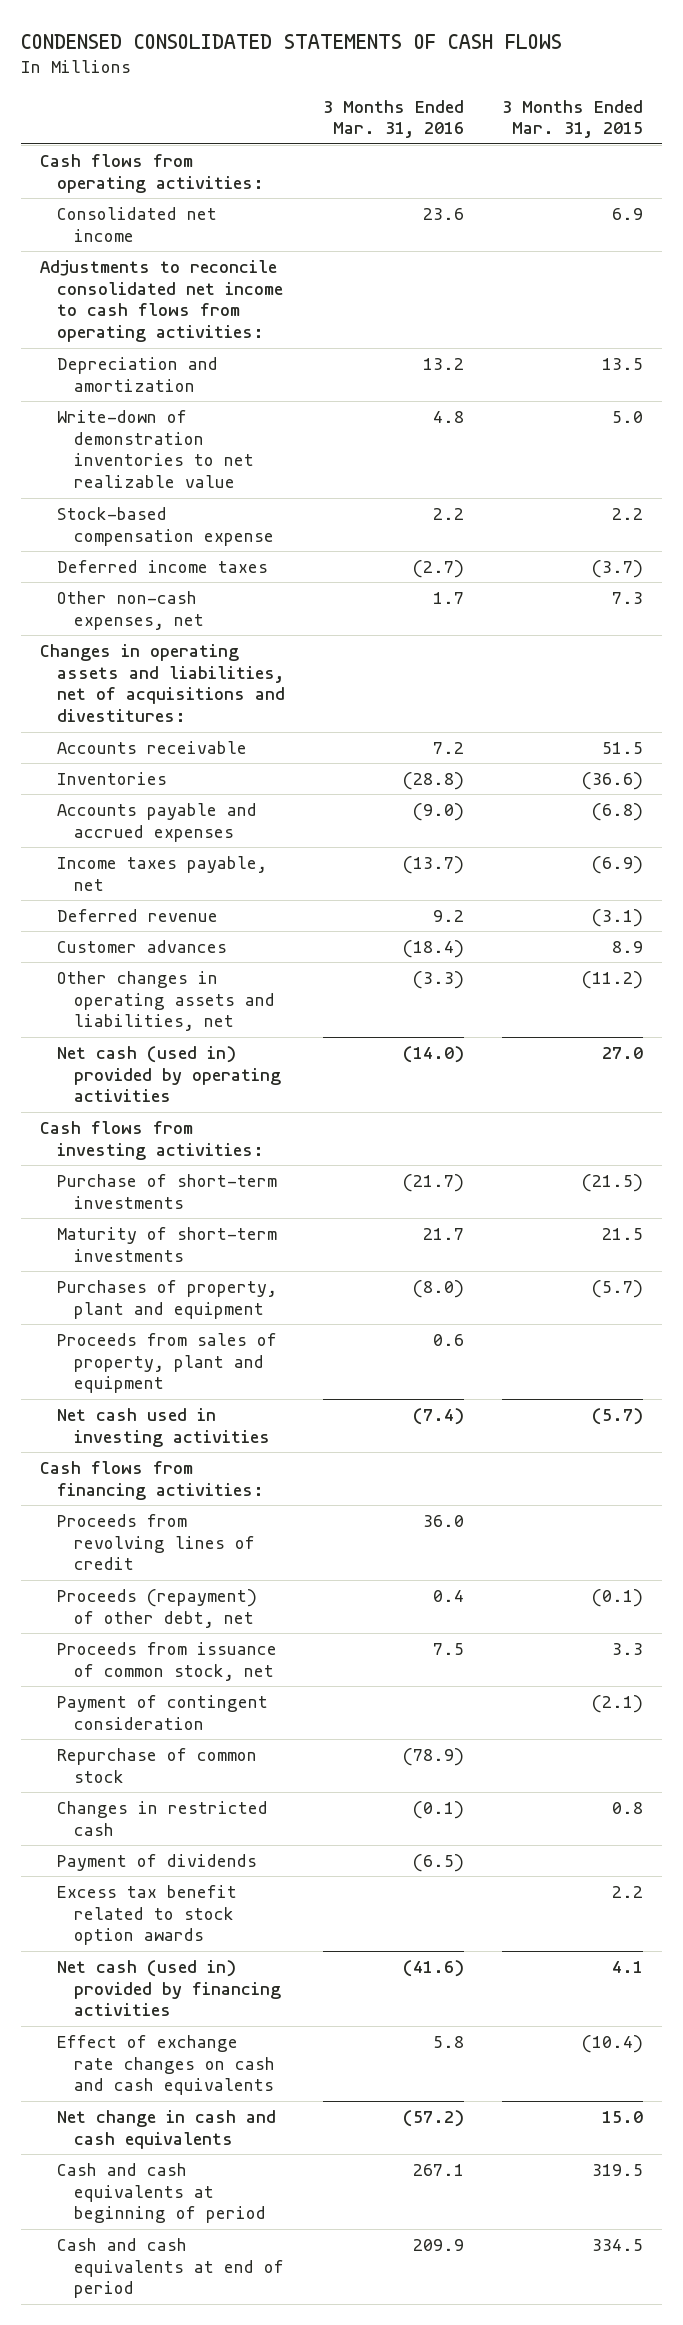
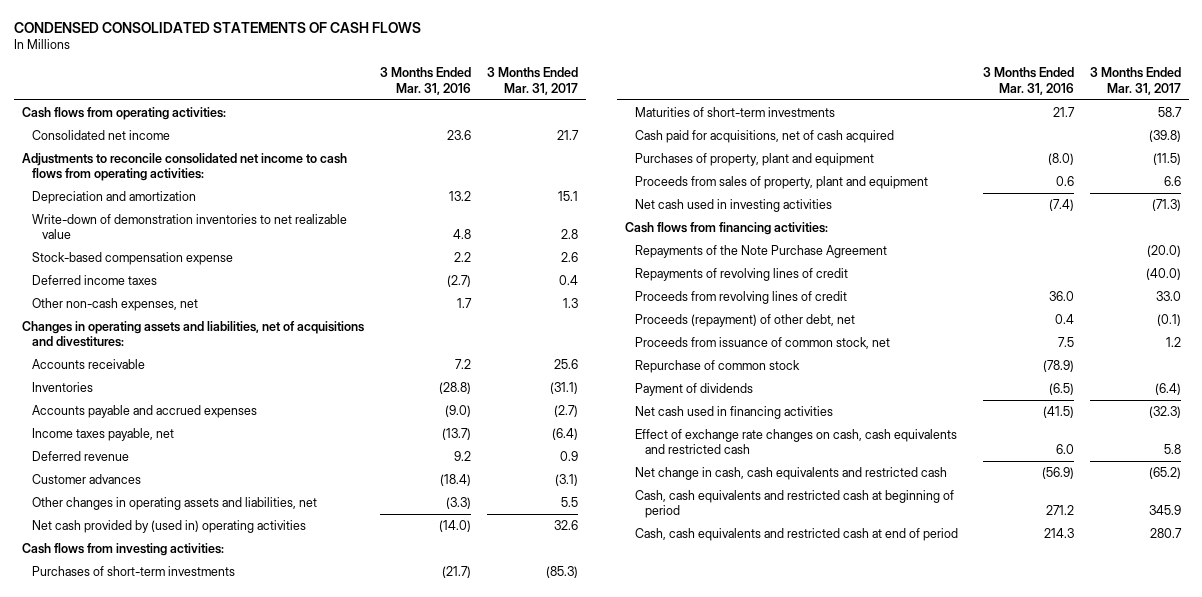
- | 3 Months Ended Mar. 31, 2016 | 3 Months Ended Mar. 31, 2015
+ | 3 Months Ended Mar. 31, 2016 | 3 Months Ended Mar. 31, 2017
- Net cash (used in) provided by operating activities | (14.0) | 27.0
+ Net cash provided by (used in) operating activities | (14.0) | 32.6
- Purchase of short-term investments | (21.7) | (21.5)
- Maturity of short-term investments | 21.7 | 21.5
+ Purchases of short-term investments | (21.7) | (85.3)
+ Maturities of short-term investments | 21.7 | 58.7
+ Cash paid for acquisitions, net of cash acquired | | (39.8)
+ Repayments of the Note Purchase Agreement | | (20.0)
+ Repayments of revolving lines of credit | | (40.0)
- Payment of contingent consideration | | (2.1)
- Changes in restricted cash | (0.1) | 0.8
- Excess tax benefit related to stock option awards | | 2.2
- Net cash (used in) provided by financing activities | (41.6) | 4.1
- Effect of exchange rate changes on cash and cash equivalents | 5.8 | (10.4)
- Net change in cash and cash equivalents | (57.2) | 15.0
- Cash and cash equivalents at beginning of period | 267.1 | 319.5
- Cash and cash equivalents at end of period | 209.9 | 334.5
+ Net cash used in financing activities | (41.5) | (32.3)
+ Effect of exchange rate changes on cash, cash equivalents and restricted cash | 6.0 | 5.8
+ Net change in cash, cash equivalents and restricted cash | (56.9) | (65.2)
+ Cash, cash equivalents and restricted cash at beginning of period | 271.2 | 345.9
+ Cash, cash equivalents and restricted cash at end of period | 214.3 | 280.7

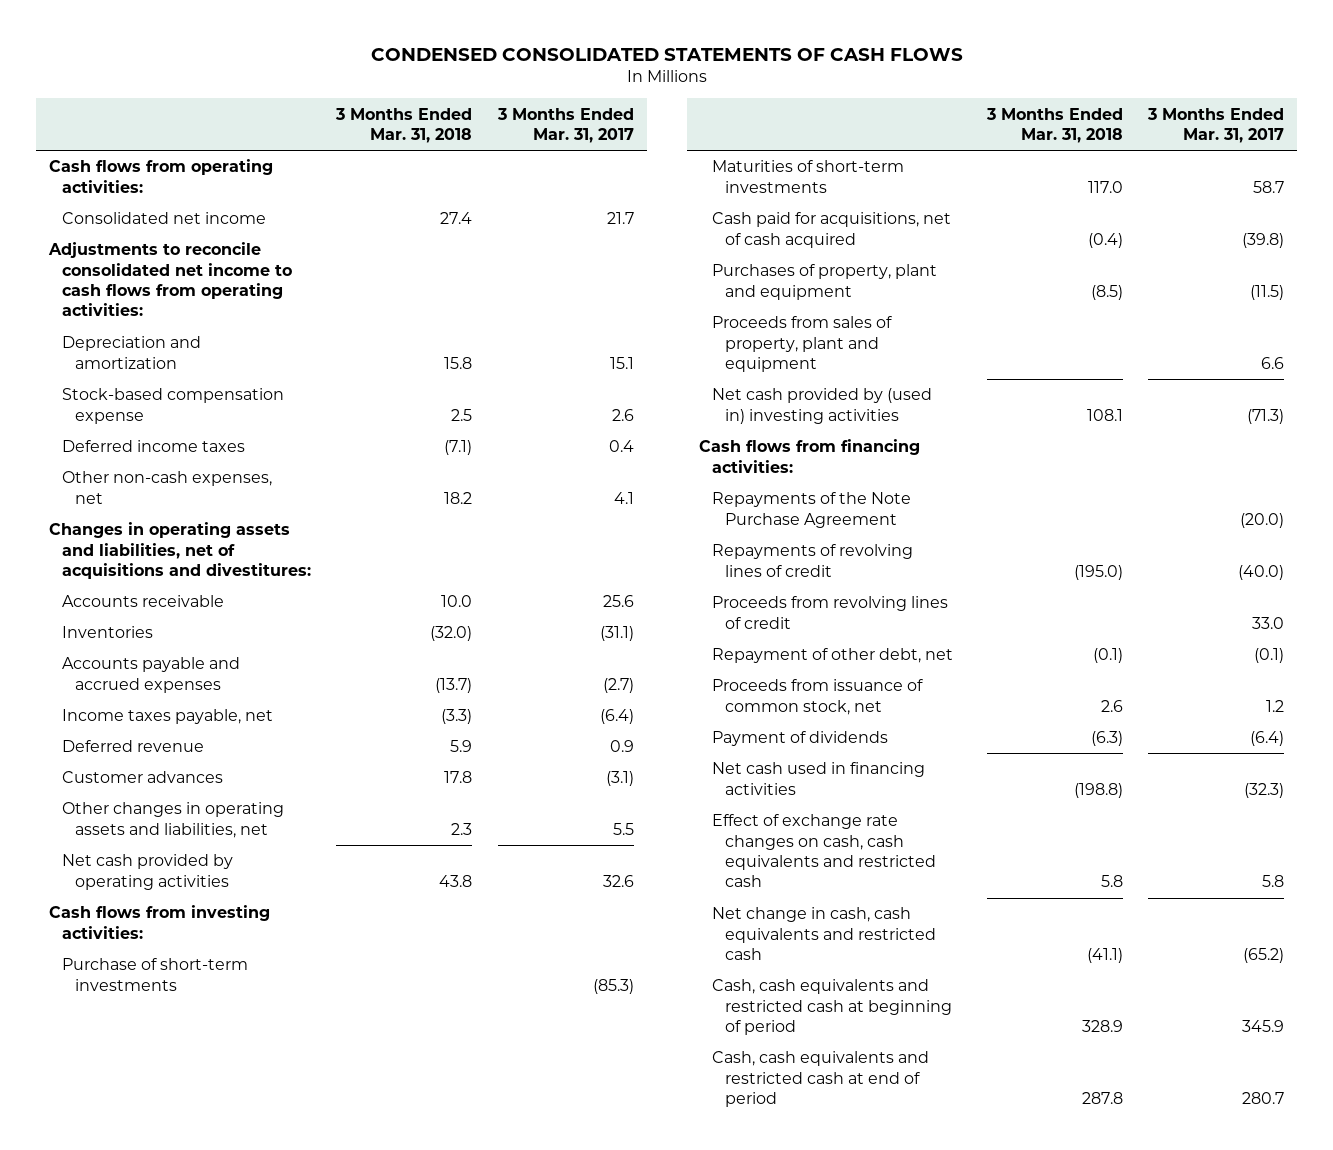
- | 3 Months Ended Mar. 31, 2016 | 3 Months Ended Mar. 31, 2017
+ | 3 Months Ended Mar. 31, 2018 | 3 Months Ended Mar. 31, 2017
- Write-down of demonstration inventories to net realizable value | 4.8 | 2.8
- Other non-cash expenses, net | 1.7 | 1.3
+ Other non-cash expenses, net | 18.2 | 4.1
- Net cash provided by (used in) operating activities | (14.0) | 32.6
+ Net cash provided by operating activities | 43.8 | 32.6
- Purchases of short-term investments | (21.7) | (85.3)
+ Purchase of short-term investments | | (85.3)
- Net cash used in investing activities | (7.4) | (71.3)
+ Net cash provided by (used in) investing activities | 108.1 | (71.3)
- Proceeds (repayment) of other debt, net | 0.4 | (0.1)
+ Repayment of other debt, net | (0.1) | (0.1)
- Repurchase of common stock | (78.9) |

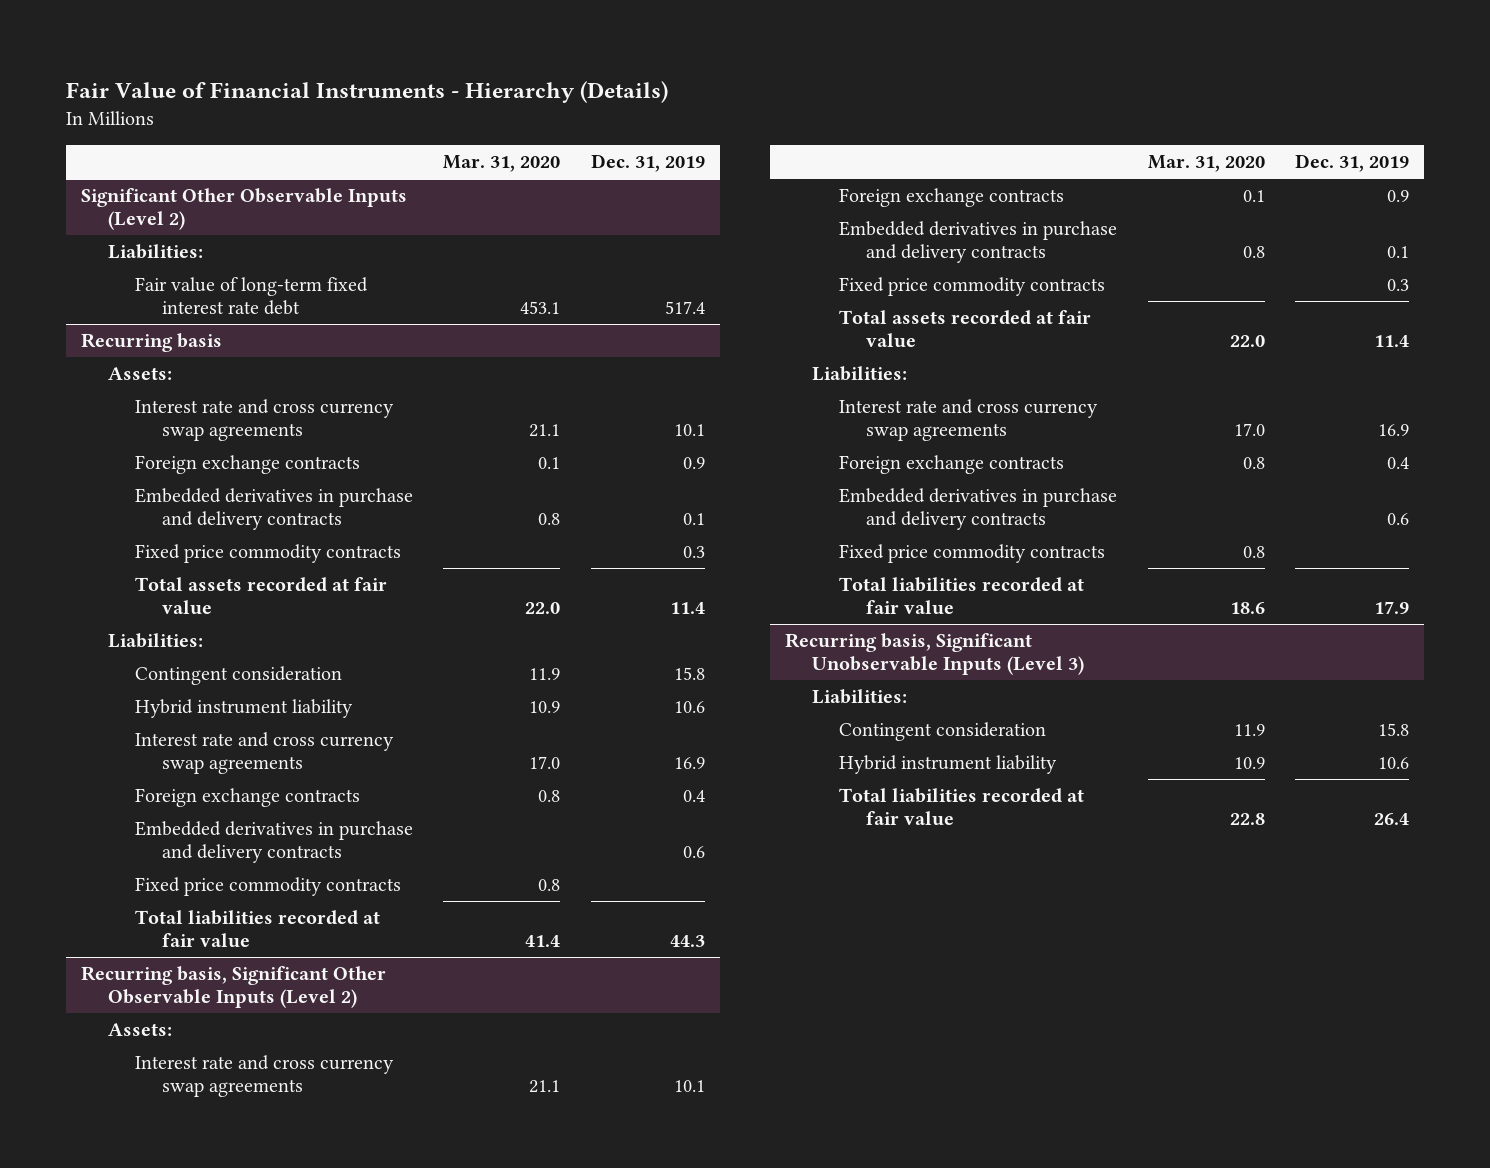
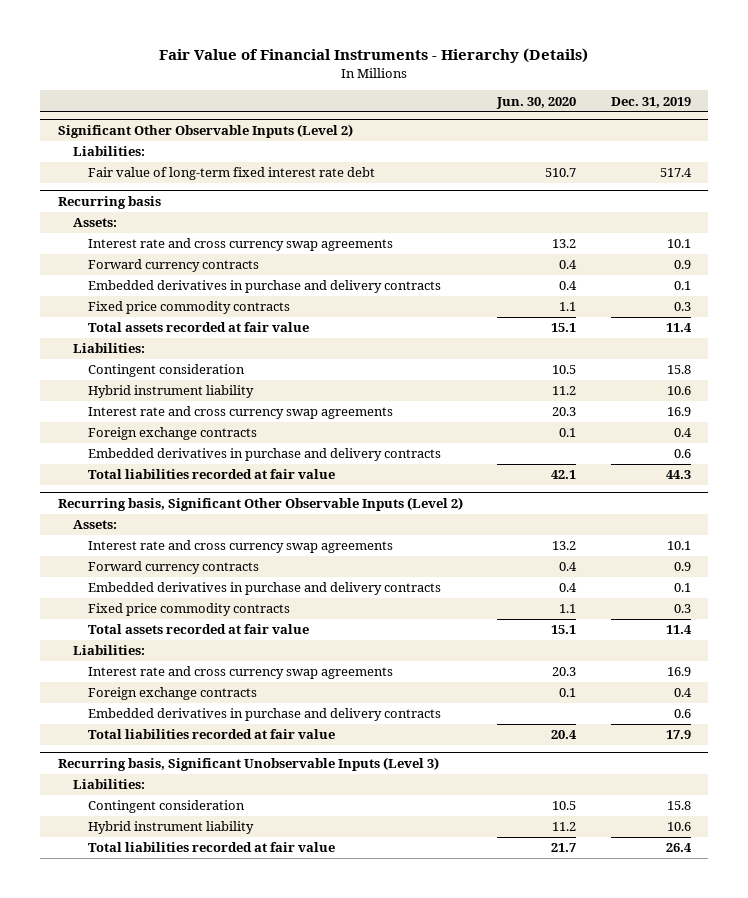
- | Mar. 31, 2020 | Dec. 31, 2019
+ | Jun. 30, 2020 | Dec. 31, 2019
@ Recurring basis
- Foreign exchange contracts | 0.1 | 0.9
+ Forward currency contracts | 0.4 | 0.9
- Fixed price commodity contracts | 0.8 |
@ Recurring basis, Significant Other Observable Inputs (Level 2)
- Foreign exchange contracts | 0.1 | 0.9
+ Forward currency contracts | 0.4 | 0.9
- Fixed price commodity contracts | 0.8 |

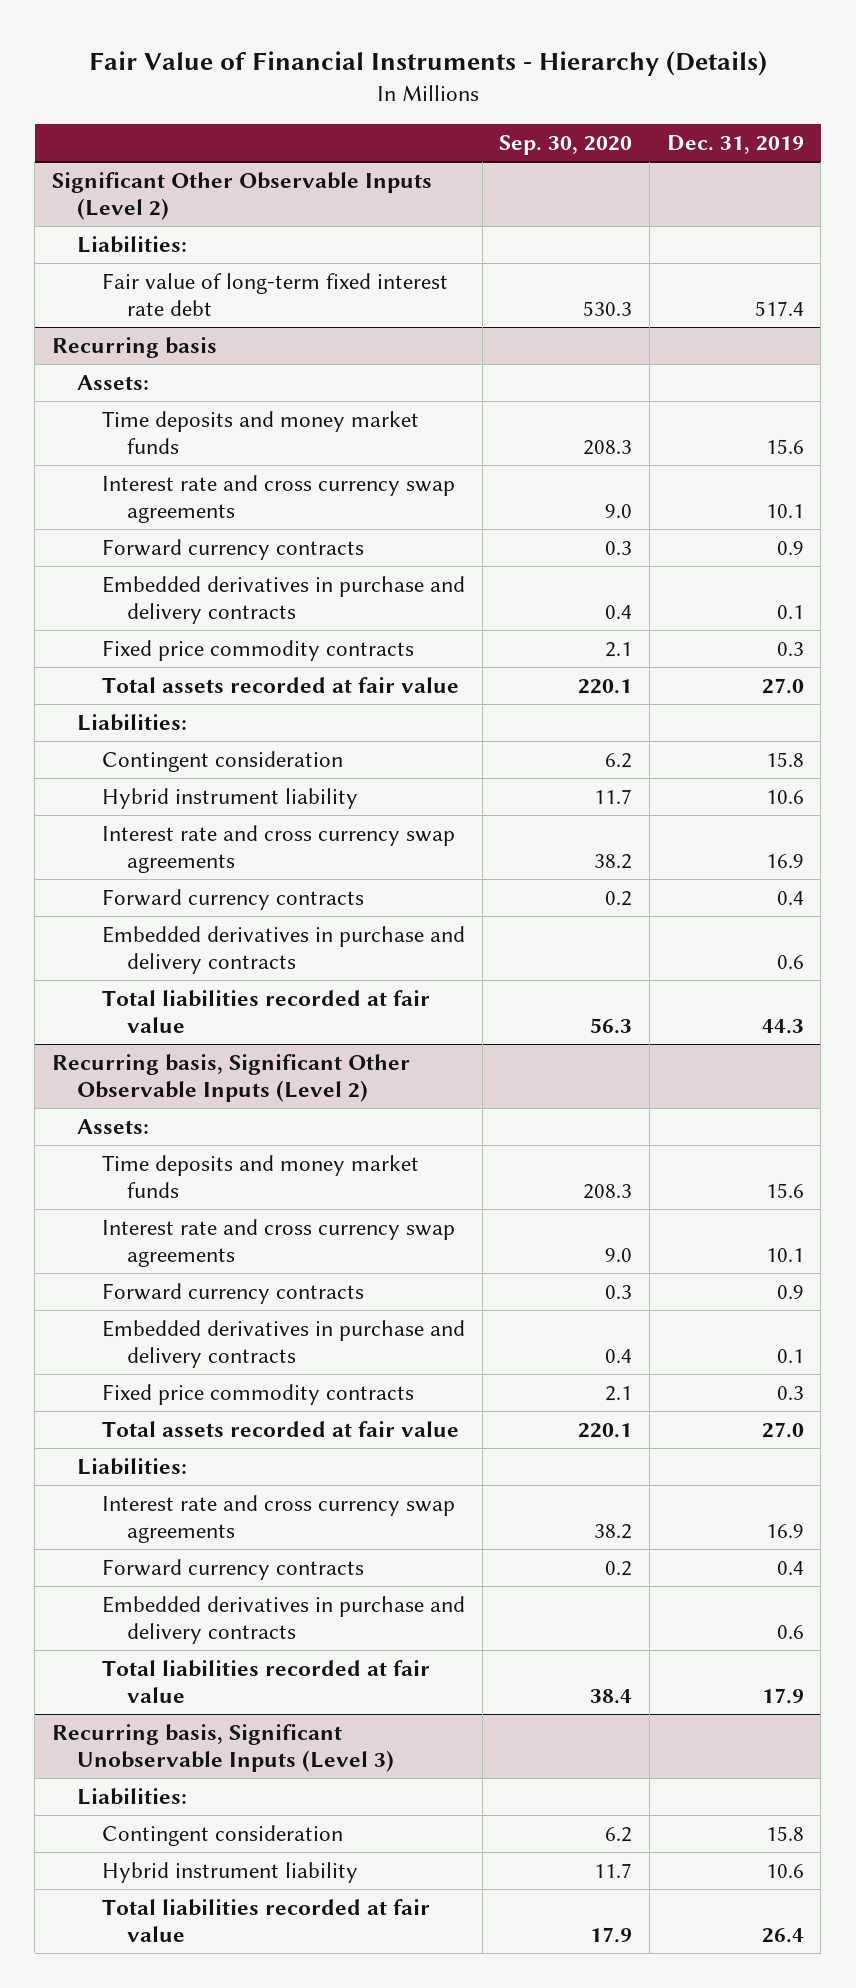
- | Jun. 30, 2020 | Dec. 31, 2019
+ | Sep. 30, 2020 | Dec. 31, 2019
@ Recurring basis
+ Time deposits and money market funds | 208.3 | 15.6
- Total assets recorded at fair value | 15.1 | 11.4
+ Total assets recorded at fair value | 220.1 | 27.0
- Foreign exchange contracts | 0.1 | 0.4
+ Forward currency contracts | 0.2 | 0.4
@ Recurring basis, Significant Other Observable Inputs (Level 2)
+ Time deposits and money market funds | 208.3 | 15.6
- Total assets recorded at fair value | 15.1 | 11.4
+ Total assets recorded at fair value | 220.1 | 27.0
- Foreign exchange contracts | 0.1 | 0.4
+ Forward currency contracts | 0.2 | 0.4

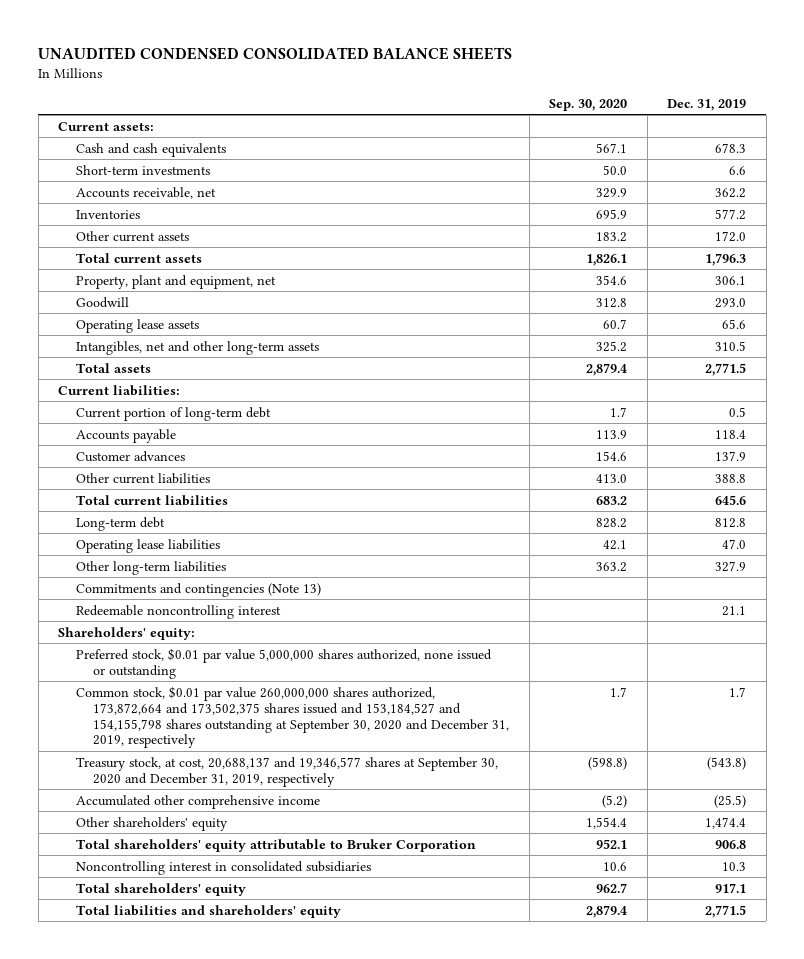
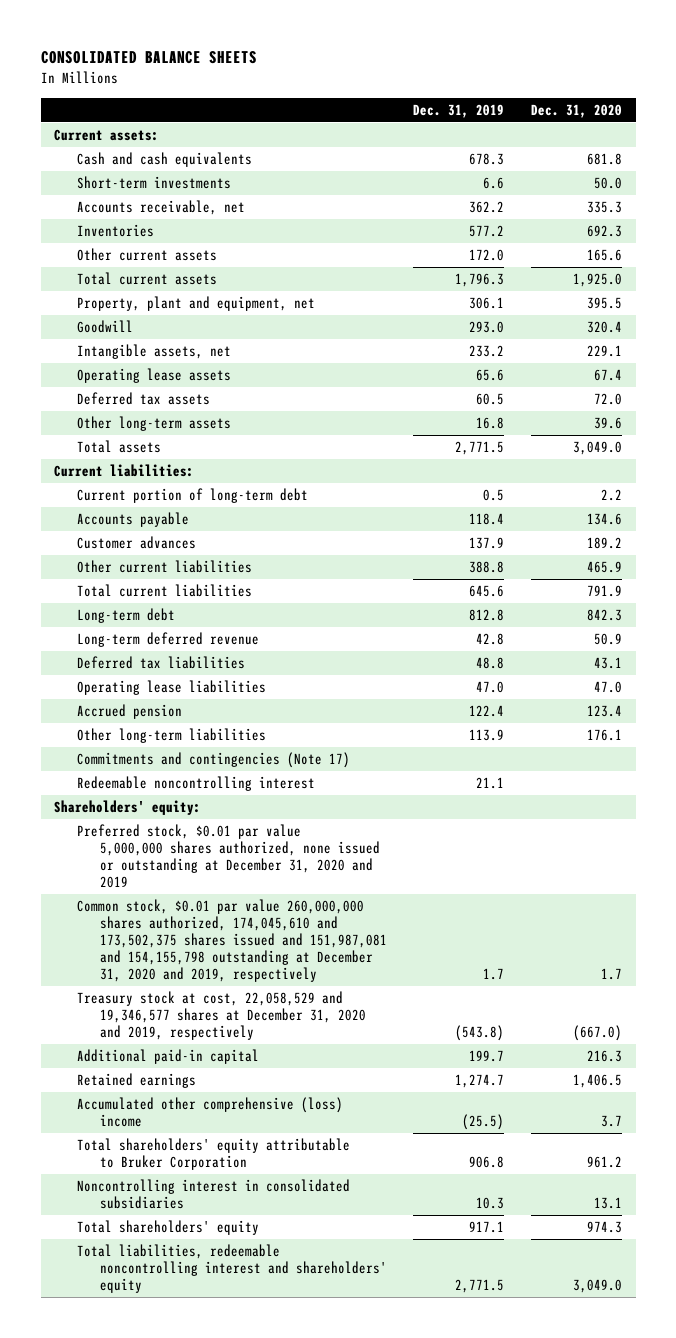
- UNAUDITED CONDENSED CONSOLIDATED BALANCE SHEETS
+ CONSOLIDATED BALANCE SHEETS
- | Sep. 30, 2020 | Dec. 31, 2019
+ | Dec. 31, 2019 | Dec. 31, 2020
+ Intangible assets, net | 233.2 | 229.1
- Intangibles, net and other long-term assets | 325.2 | 310.5
+ Deferred tax assets | 60.5 | 72.0
+ Other long-term assets | 16.8 | 39.6
+ Long-term deferred revenue | 42.8 | 50.9
+ Deferred tax liabilities | 48.8 | 43.1
- Other long-term liabilities | 363.2 | 327.9
- Commitments and contingencies (Note 13)
+ Accrued pension | 122.4 | 123.4
+ Other long-term liabilities | 113.9 | 176.1
+ Commitments and contingencies (Note 17)
- Preferred stock, $0.01 par value 5,000,000 shares authorized, none issued or outstanding
- Common stock, $0.01 par value 260,000,000 shares authorized, 173,872,664 and 173,502,375 shares issued and 153,184,527 and 154,155,798 shares outstanding at September 30, 2020 and December 31, 2019, respectively | 1.7 | 1.7
- Treasury stock, at cost, 20,688,137 and 19,346,577 shares at September 30, 2020 and December 31, 2019, respectively | (598.8) | (543.8)
- Accumulated other comprehensive income | (5.2) | (25.5)
- Other shareholders' equity | 1,554.4 | 1,474.4
+ Preferred stock, $0.01 par value 5,000,000 shares authorized, none issued or outstanding at December 31, 2020 and 2019
+ Common stock, $0.01 par value 260,000,000 shares authorized, 174,045,610 and 173,502,375 shares issued and 151,987,081 and 154,155,798 outstanding at December 31, 2020 and 2019, respectively | 1.7 | 1.7
+ Treasury stock at cost, 22,058,529 and 19,346,577 shares at December 31, 2020 and 2019, respectively | (543.8) | (667.0)
+ Additional paid-in capital | 199.7 | 216.3
+ Retained earnings | 1,274.7 | 1,406.5
+ Accumulated other comprehensive (loss) income | (25.5) | 3.7
- Total liabilities and shareholders' equity | 2,879.4 | 2,771.5
+ Total liabilities, redeemable noncontrolling interest and shareholders' equity | 2,771.5 | 3,049.0

